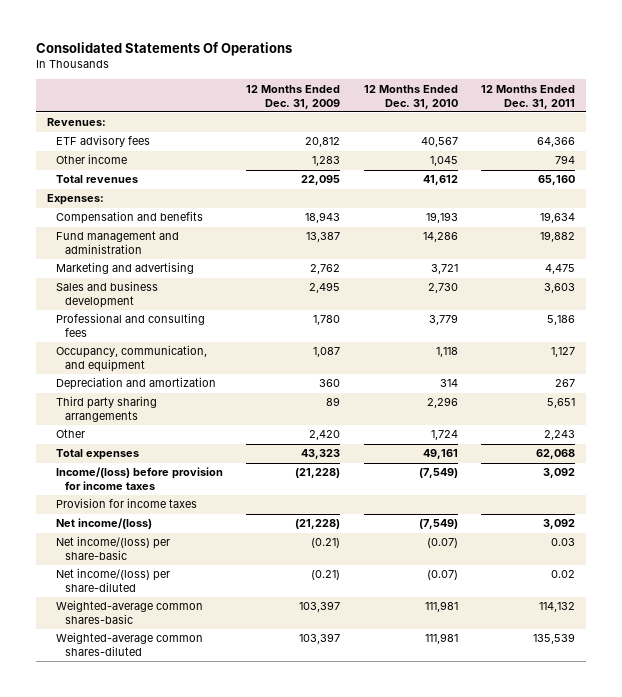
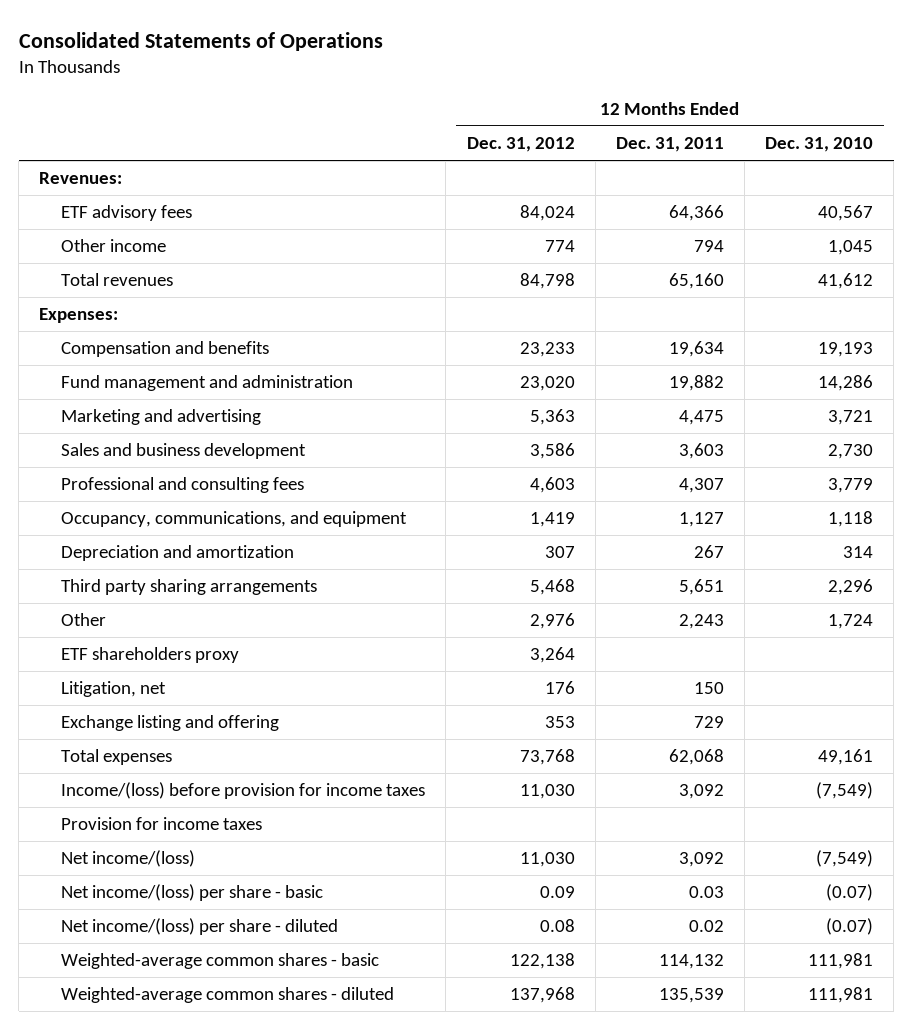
- Consolidated Statements Of Operations
+ Consolidated Statements of Operations
- | 12 Months Ended Dec. 31, 2009 | 12 Months Ended Dec. 31, 2010 | 12 Months Ended Dec. 31, 2011
+ | 12 Months Ended Dec. 31, 2012 | 12 Months Ended Dec. 31, 2011 | 12 Months Ended Dec. 31, 2010
- Professional and consulting fees | 1,780 | 3,779 | 5,186
- Occupancy, communication, and equipment | 1,087 | 1,118 | 1,127
+ Professional and consulting fees | 4,603 | 4,307 | 3,779
+ Occupancy, communications, and equipment | 1,419 | 1,127 | 1,118
+ ETF shareholders proxy | 3,264 | |
+ Litigation, net | 176 | 150 |
+ Exchange listing and offering | 353 | 729 |
- Net income/(loss) per share-basic | (0.21) | (0.07) | 0.03
- Net income/(loss) per share-diluted | (0.21) | (0.07) | 0.02
- Weighted-average common shares-basic | 103,397 | 111,981 | 114,132
- Weighted-average common shares-diluted | 103,397 | 111,981 | 135,539
+ Net income/(loss) per share - basic | 0.09 | 0.03 | (0.07)
+ Net income/(loss) per share - diluted | 0.08 | 0.02 | (0.07)
+ Weighted-average common shares - basic | 122,138 | 114,132 | 111,981
+ Weighted-average common shares - diluted | 137,968 | 135,539 | 111,981

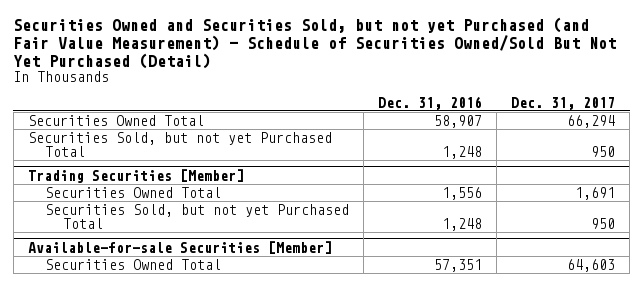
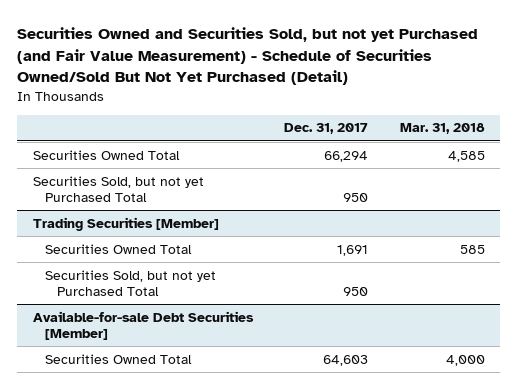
- | Dec. 31, 2016 | Dec. 31, 2017
+ | Dec. 31, 2017 | Mar. 31, 2018
- Available-for-sale Securities [Member]
+ Available-for-sale Debt Securities [Member]

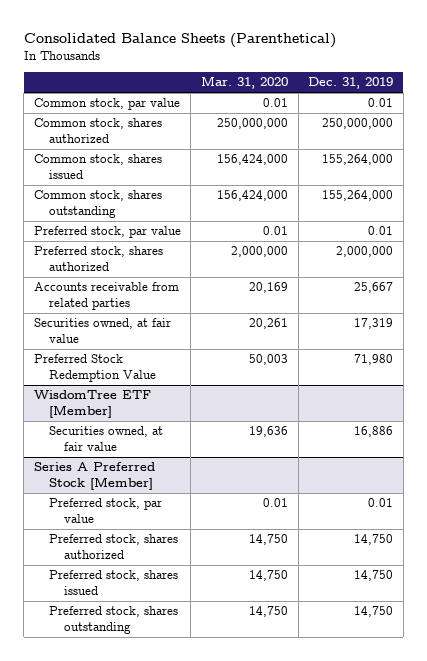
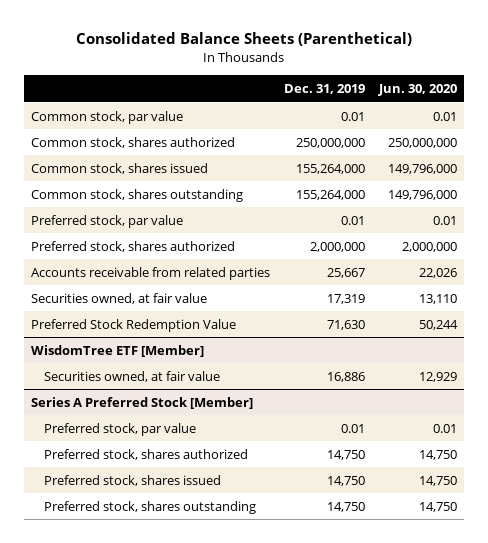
- | Mar. 31, 2020 | Dec. 31, 2019
+ | Dec. 31, 2019 | Jun. 30, 2020
- Preferred Stock Redemption Value | 50,003 | 71,980
+ Preferred Stock Redemption Value | 71,630 | 50,244

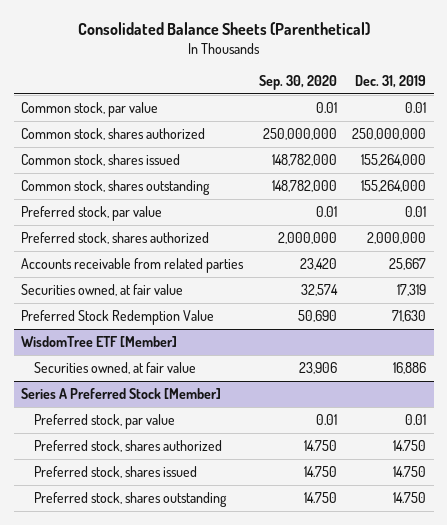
- | Dec. 31, 2019 | Jun. 30, 2020
+ | Sep. 30, 2020 | Dec. 31, 2019
@ Series A Preferred Stock [Member]
- Preferred stock, shares authorized | 14,750 | 14,750
- Preferred stock, shares issued | 14,750 | 14,750
- Preferred stock, shares outstanding | 14,750 | 14,750
+ Preferred stock, shares authorized | 14.750 | 14.750
+ Preferred stock, shares issued | 14.750 | 14.750
+ Preferred stock, shares outstanding | 14.750 | 14.750

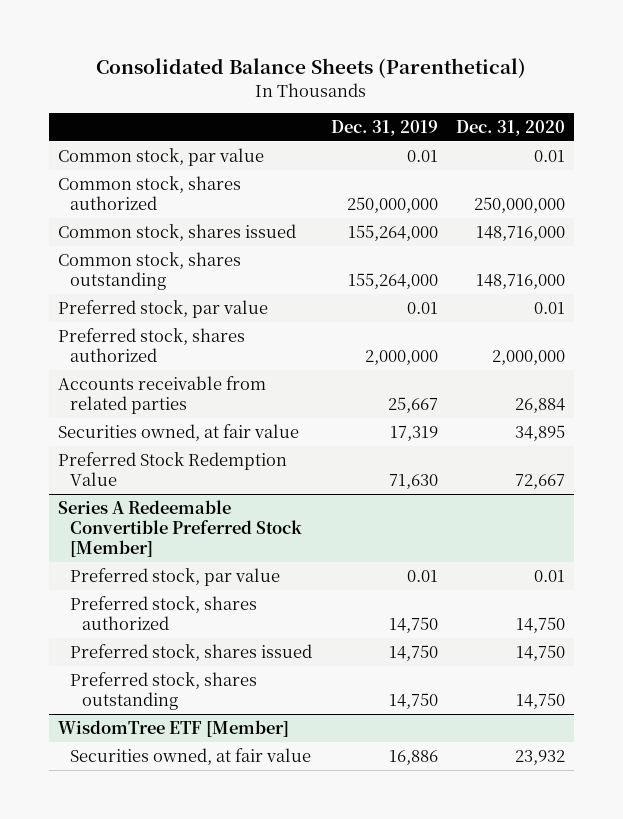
- | Sep. 30, 2020 | Dec. 31, 2019
+ | Dec. 31, 2019 | Dec. 31, 2020
+ Series A Redeemable Convertible Preferred Stock [Member]
+ Preferred stock, par value | 0.01 | 0.01
+ Preferred stock, shares authorized | 14,750 | 14,750
+ Preferred stock, shares issued | 14,750 | 14,750
+ Preferred stock, shares outstanding | 14,750 | 14,750
- Series A Preferred Stock [Member]
- Preferred stock, par value | 0.01 | 0.01
- Preferred stock, shares authorized | 14.750 | 14.750
- Preferred stock, shares issued | 14.750 | 14.750
- Preferred stock, shares outstanding | 14.750 | 14.750

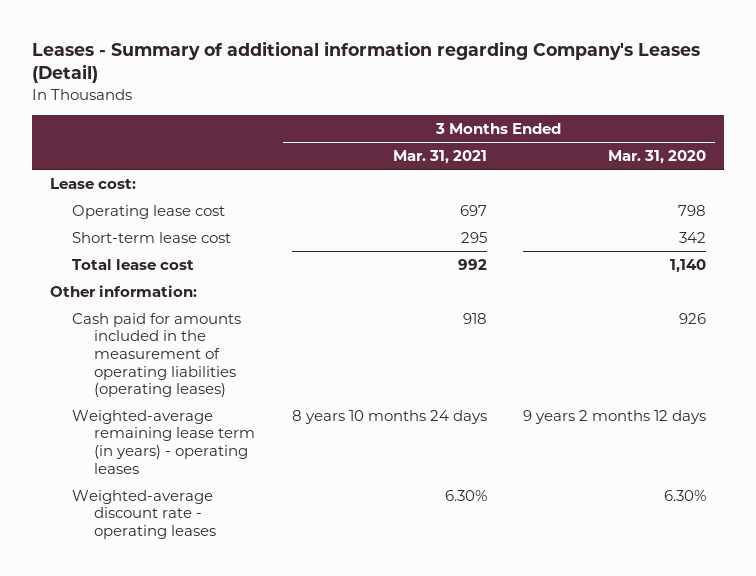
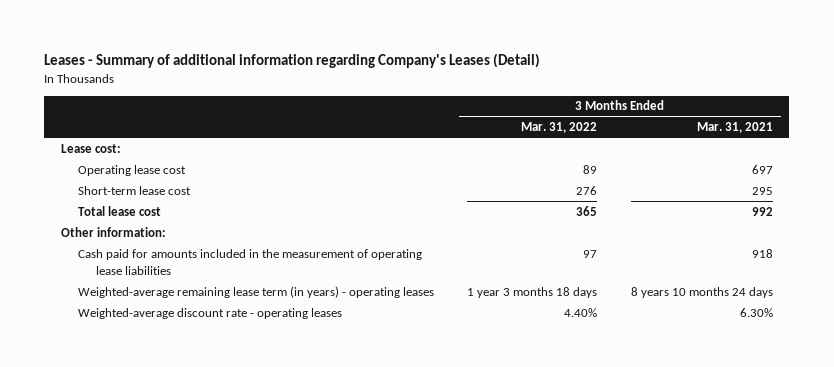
- | 3 Months Ended Mar. 31, 2021 | 3 Months Ended Mar. 31, 2020
+ | 3 Months Ended Mar. 31, 2022 | 3 Months Ended Mar. 31, 2021
- Cash paid for amounts included in the measurement of operating liabilities (operating leases) | 918 | 926
+ Cash paid for amounts included in the measurement of operating lease liabilities | 97 | 918

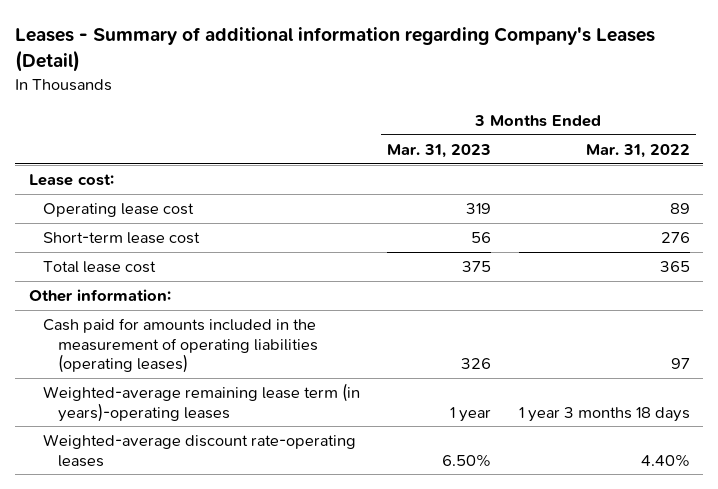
- | 3 Months Ended Mar. 31, 2022 | 3 Months Ended Mar. 31, 2021
+ | 3 Months Ended Mar. 31, 2023 | 3 Months Ended Mar. 31, 2022
- Cash paid for amounts included in the measurement of operating lease liabilities | 97 | 918
- Weighted-average remaining lease term (in years) - operating leases | 1 year 3 months 18 days | 8 years 10 months 24 days
- Weighted-average discount rate - operating leases | 4.40% | 6.30%
+ Cash paid for amounts included in the measurement of operating liabilities (operating leases) | 326 | 97
+ Weighted-average remaining lease term (in years)-operating leases | 1 year | 1 year 3 months 18 days
+ Weighted-average discount rate-operating leases | 6.50% | 4.40%

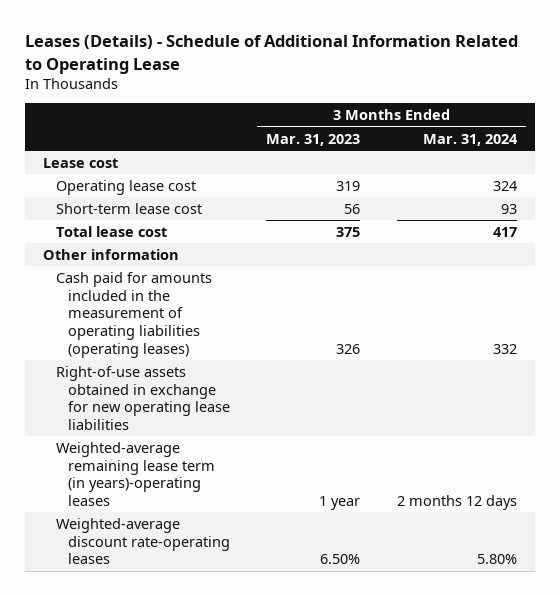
- Leases - Summary of additional information regarding Company's Leases (Detail)
+ Leases (Details) - Schedule of Additional Information Related to Operating Lease
- | 3 Months Ended Mar. 31, 2023 | 3 Months Ended Mar. 31, 2022
+ | 3 Months Ended Mar. 31, 2023 | 3 Months Ended Mar. 31, 2024
- Lease cost:
+ Lease cost
- Other information:
+ Other information
+ Right-of-use assets obtained in exchange for new operating lease liabilities

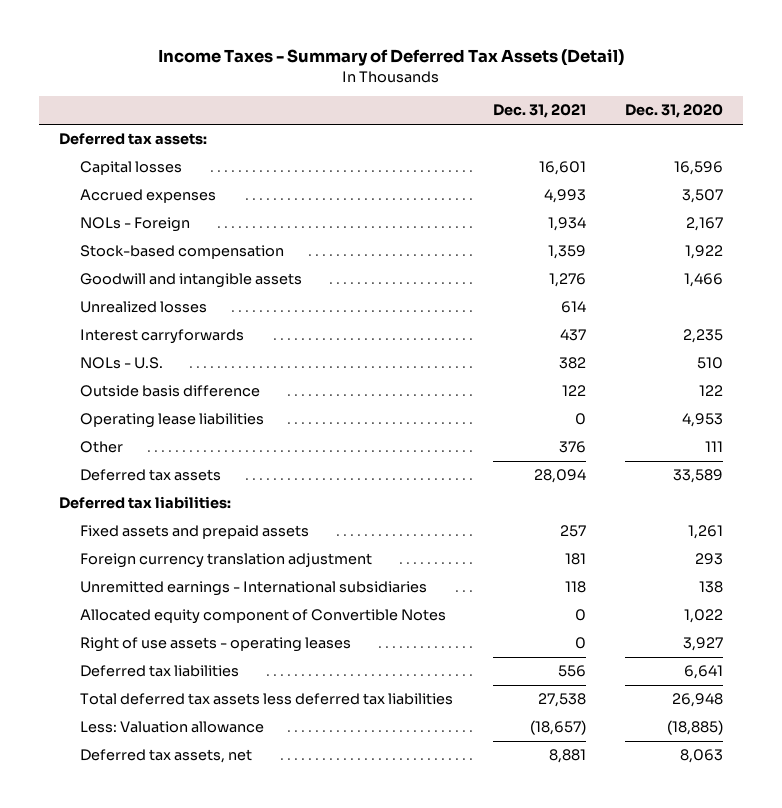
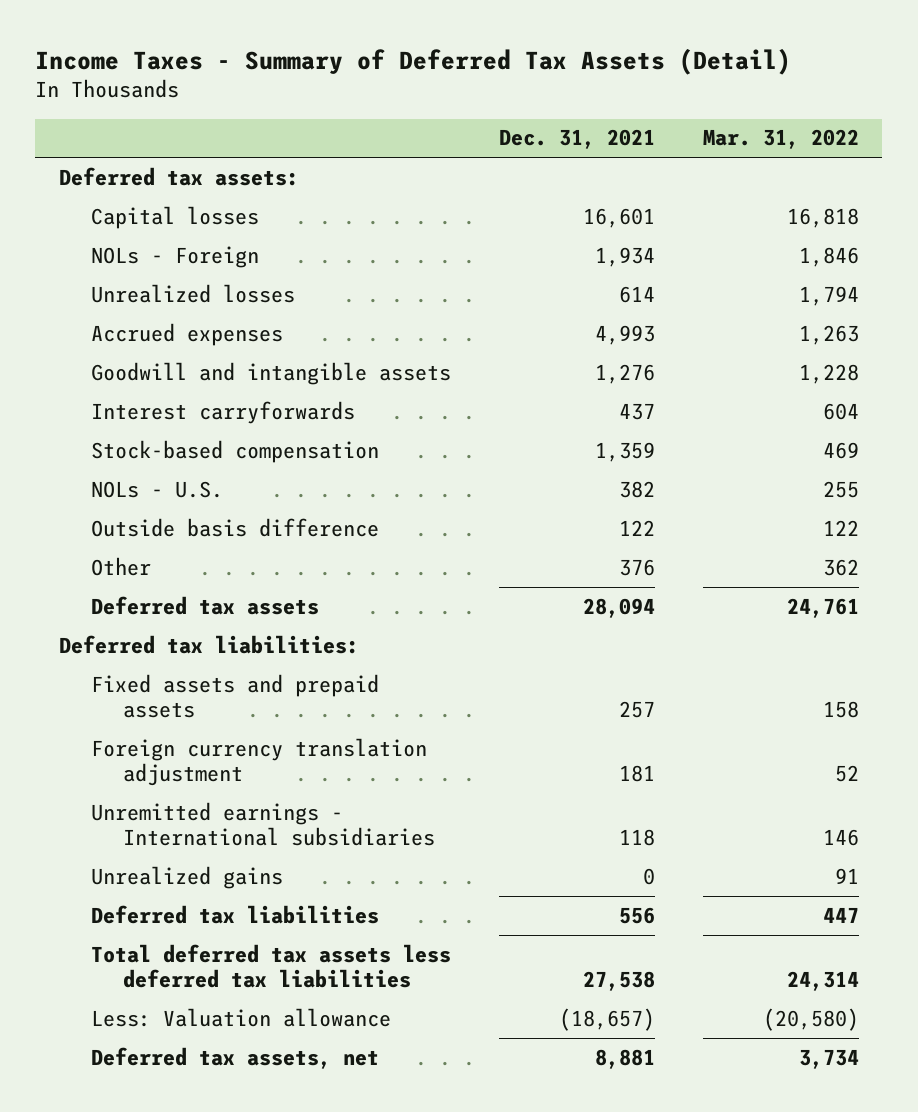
- | Dec. 31, 2021 | Dec. 31, 2020
+ | Dec. 31, 2021 | Mar. 31, 2022
moved down: Accrued expenses | 4,993 | 1,263
moved down: Goodwill and intangible assets | 1,276 | 1,228
moved down: Stock-based compensation | 1,359 | 469
- Operating lease liabilities | 0 | 4,953
- Allocated equity component of Convertible Notes | 0 | 1,022
- Right of use assets - operating leases | 0 | 3,927
+ Unrealized gains | 0 | 91

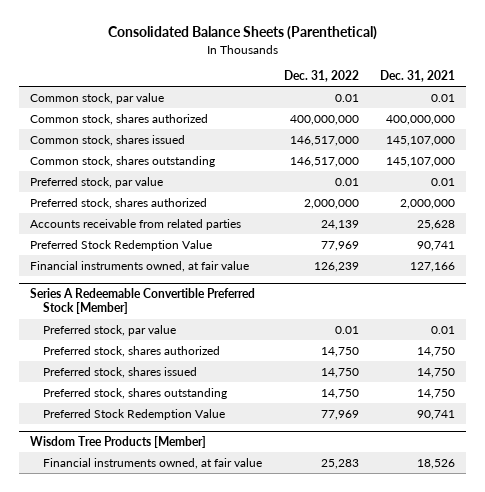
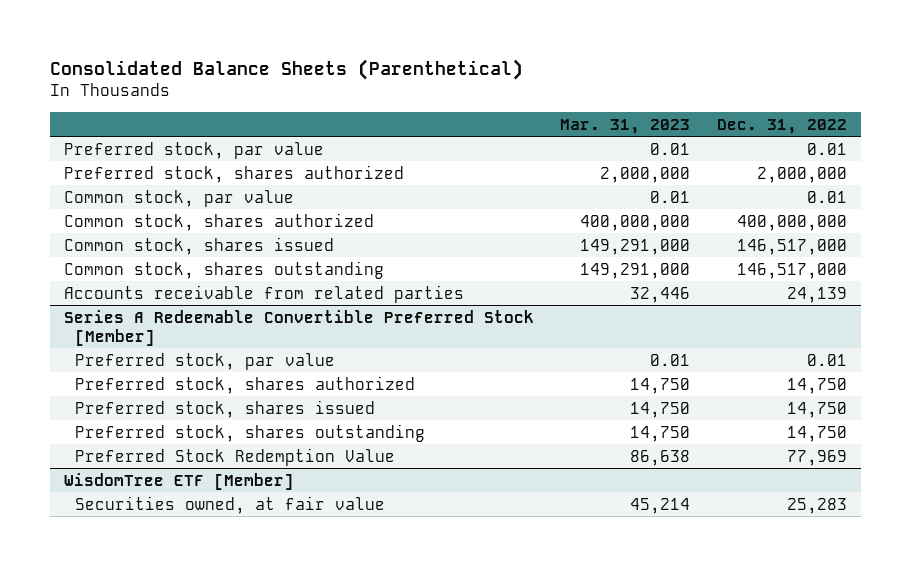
- | Dec. 31, 2022 | Dec. 31, 2021
+ | Mar. 31, 2023 | Dec. 31, 2022
moved up: Preferred stock, par value | 0.01 | 0.01
moved up: Preferred stock, shares authorized | 2,000,000 | 2,000,000
- Preferred Stock Redemption Value | 77,969 | 90,741
- Financial instruments owned, at fair value | 126,239 | 127,166
- Wisdom Tree Products [Member]
- Financial instruments owned, at fair value | 25,283 | 18,526
+ WisdomTree ETF [Member]
+ Securities owned, at fair value | 45,214 | 25,283

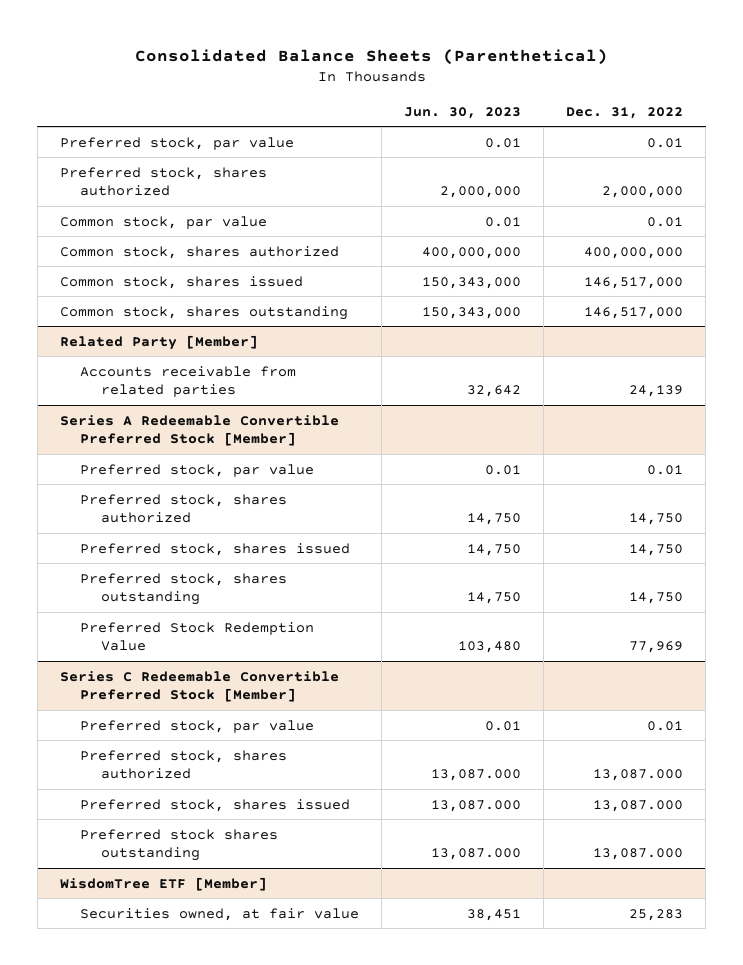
- | Mar. 31, 2023 | Dec. 31, 2022
+ | Jun. 30, 2023 | Dec. 31, 2022
+ Related Party [Member]
+ Series C Redeemable Convertible Preferred Stock [Member]
+ Preferred stock, par value | 0.01 | 0.01
+ Preferred stock, shares authorized | 13,087.000 | 13,087.000
+ Preferred stock, shares issued | 13,087.000 | 13,087.000
+ Preferred stock shares outstanding | 13,087.000 | 13,087.000

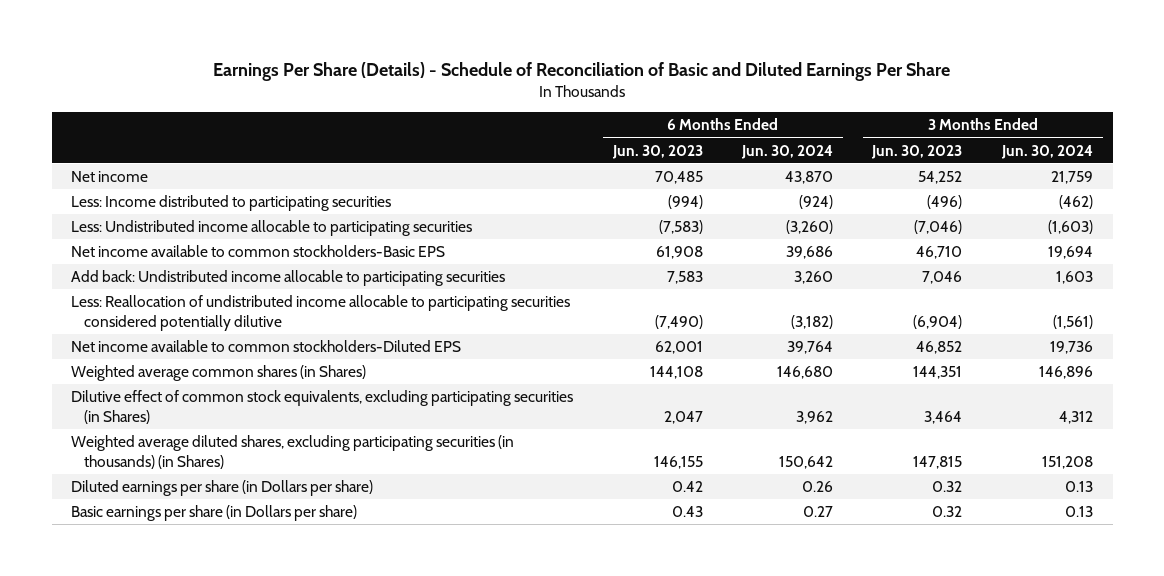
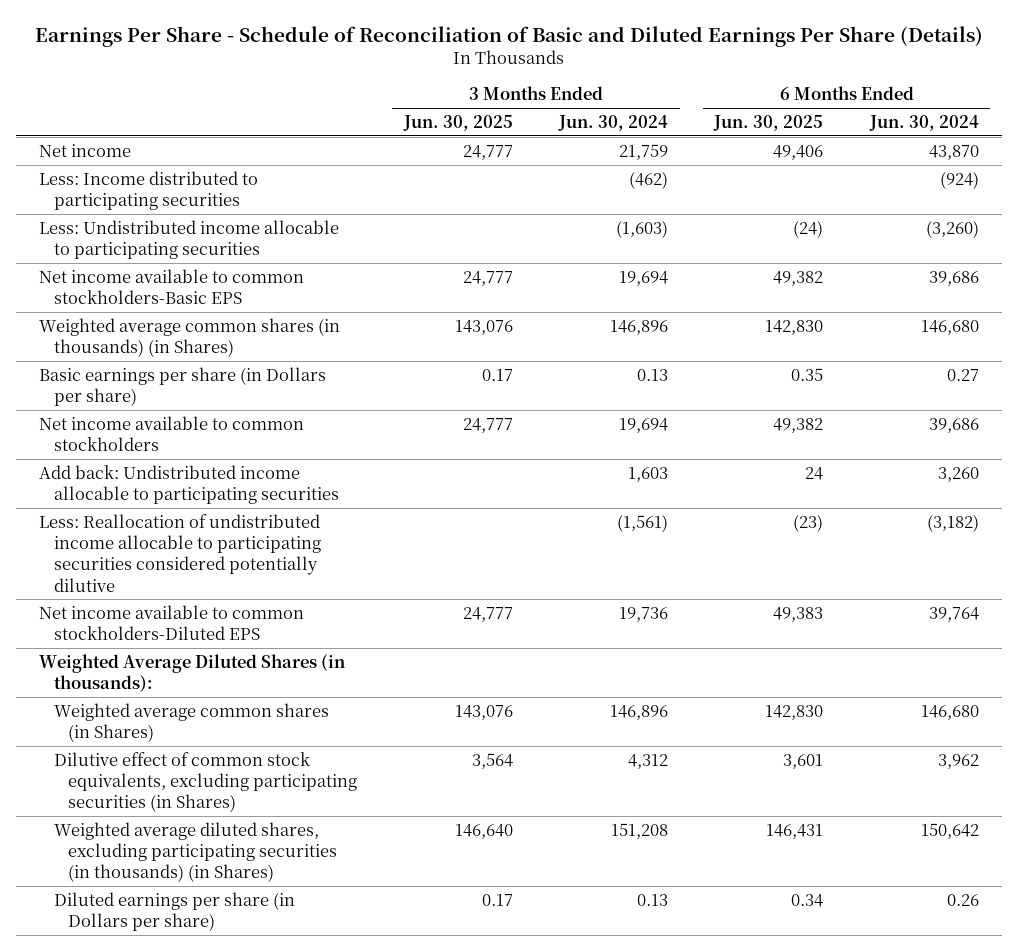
- Earnings Per Share (Details) - Schedule of Reconciliation of Basic and Diluted Earnings Per Share
+ Earnings Per Share - Schedule of Reconciliation of Basic and Diluted Earnings Per Share (Details)
- | 6 Months Ended Jun. 30, 2023 | 6 Months Ended Jun. 30, 2024 | 3 Months Ended Jun. 30, 2023 | 3 Months Ended Jun. 30, 2024
+ | 3 Months Ended Jun. 30, 2025 | 3 Months Ended Jun. 30, 2024 | 6 Months Ended Jun. 30, 2025 | 6 Months Ended Jun. 30, 2024
+ Weighted average common shares (in thousands) (in Shares) | 143,076 | 146,896 | 142,830 | 146,680
moved up: Basic earnings per share (in Dollars per share) | 0.17 | 0.13 | 0.35 | 0.27
+ Net income available to common stockholders | 24,777 | 19,694 | 49,382 | 39,686
+ Weighted Average Diluted Shares (in thousands):

